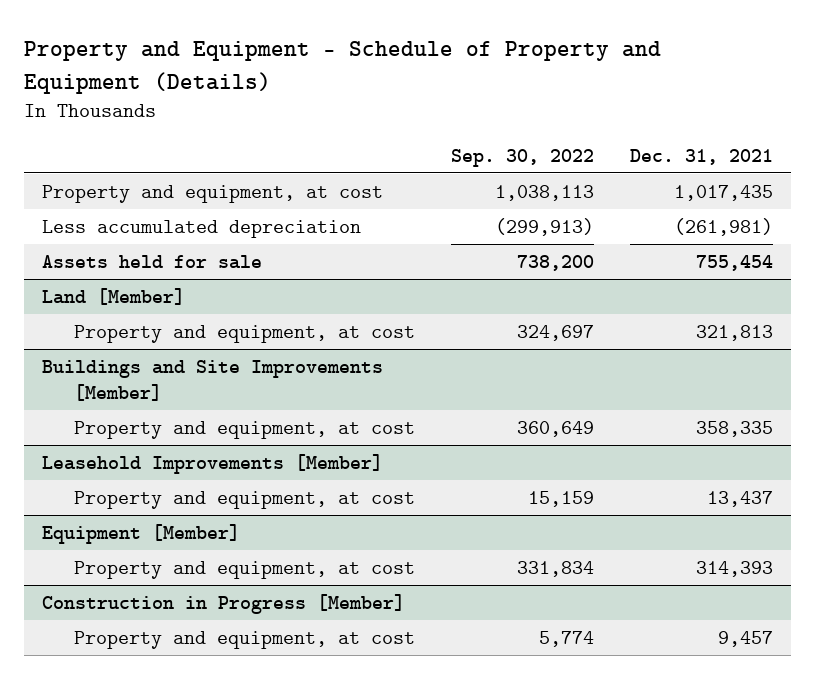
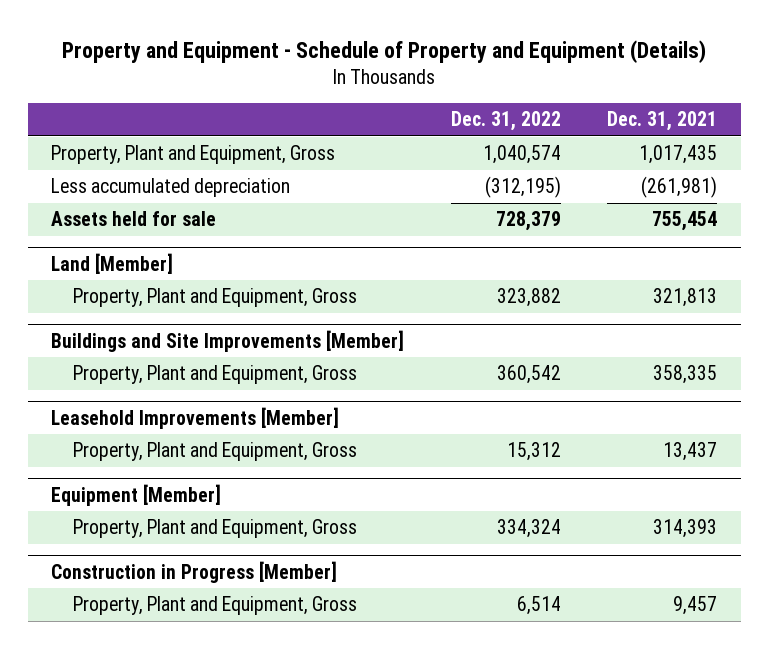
- | Sep. 30, 2022 | Dec. 31, 2021
+ | Dec. 31, 2022 | Dec. 31, 2021
- Property and equipment, at cost | 1,038,113 | 1,017,435
+ Property, Plant and Equipment, Gross | 1,040,574 | 1,017,435
@ Land [Member]
- Property and equipment, at cost | 324,697 | 321,813
+ Property, Plant and Equipment, Gross | 323,882 | 321,813
@ Buildings and Site Improvements [Member]
- Property and equipment, at cost | 360,649 | 358,335
+ Property, Plant and Equipment, Gross | 360,542 | 358,335
@ Leasehold Improvements [Member]
- Property and equipment, at cost | 15,159 | 13,437
+ Property, Plant and Equipment, Gross | 15,312 | 13,437
@ Equipment [Member]
- Property and equipment, at cost | 331,834 | 314,393
+ Property, Plant and Equipment, Gross | 334,324 | 314,393
@ Construction in Progress [Member]
- Property and equipment, at cost | 5,774 | 9,457
+ Property, Plant and Equipment, Gross | 6,514 | 9,457

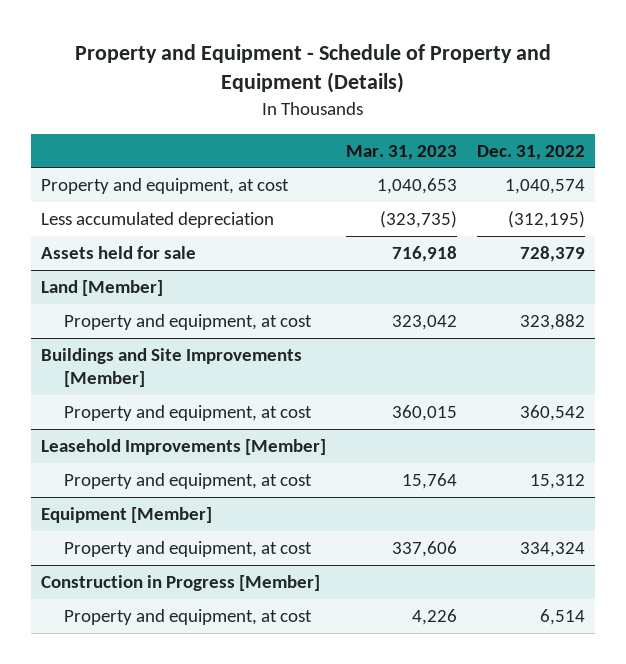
- | Dec. 31, 2022 | Dec. 31, 2021
+ | Mar. 31, 2023 | Dec. 31, 2022
- Property, Plant and Equipment, Gross | 1,040,574 | 1,017,435
+ Property and equipment, at cost | 1,040,653 | 1,040,574
@ Land [Member]
- Property, Plant and Equipment, Gross | 323,882 | 321,813
+ Property and equipment, at cost | 323,042 | 323,882
@ Buildings and Site Improvements [Member]
- Property, Plant and Equipment, Gross | 360,542 | 358,335
+ Property and equipment, at cost | 360,015 | 360,542
@ Leasehold Improvements [Member]
- Property, Plant and Equipment, Gross | 15,312 | 13,437
+ Property and equipment, at cost | 15,764 | 15,312
@ Equipment [Member]
- Property, Plant and Equipment, Gross | 334,324 | 314,393
+ Property and equipment, at cost | 337,606 | 334,324
@ Construction in Progress [Member]
- Property, Plant and Equipment, Gross | 6,514 | 9,457
+ Property and equipment, at cost | 4,226 | 6,514

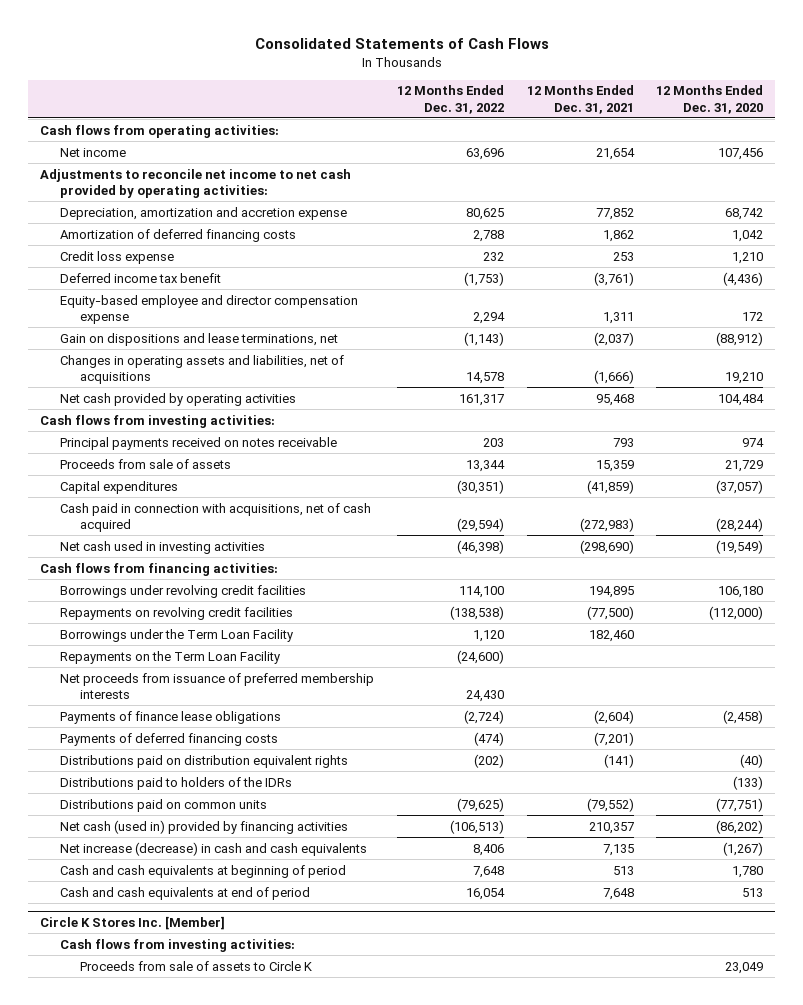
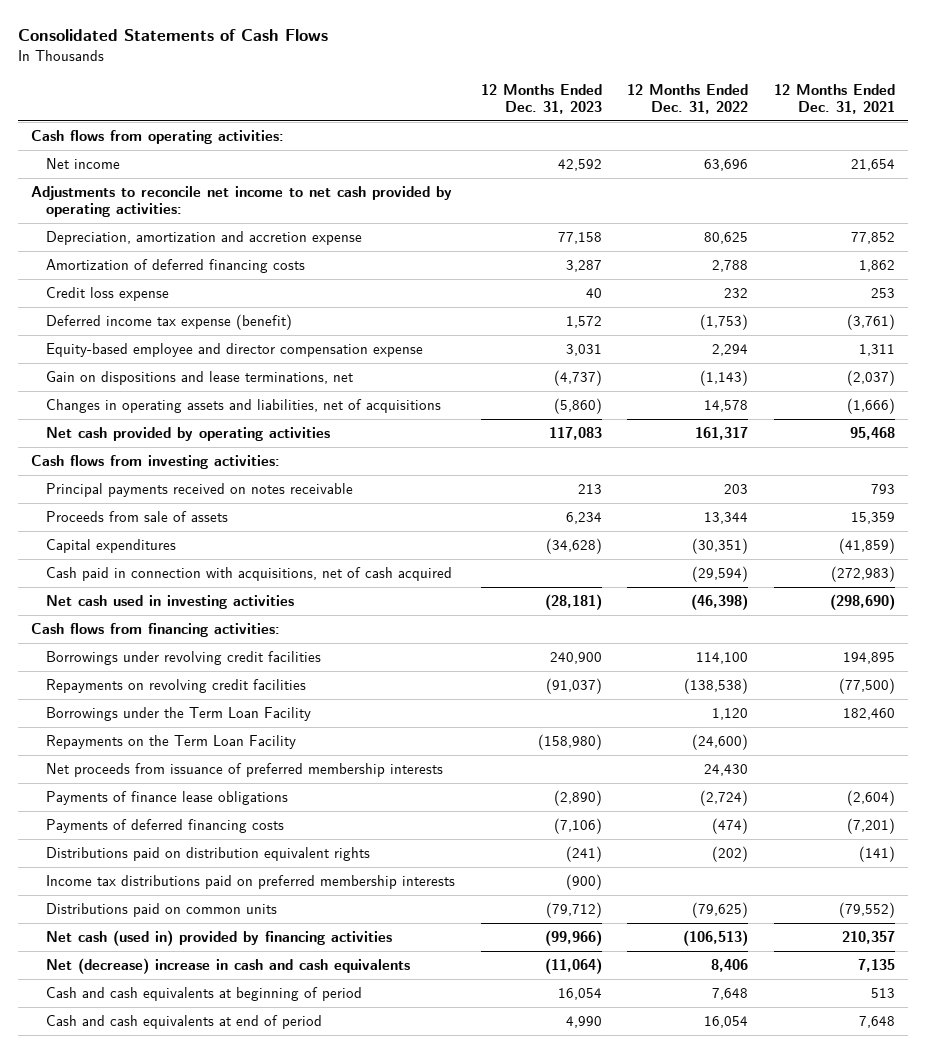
- | 12 Months Ended Dec. 31, 2022 | 12 Months Ended Dec. 31, 2021 | 12 Months Ended Dec. 31, 2020
+ | 12 Months Ended Dec. 31, 2023 | 12 Months Ended Dec. 31, 2022 | 12 Months Ended Dec. 31, 2021
- Deferred income tax benefit | (1,753) | (3,761) | (4,436)
+ Deferred income tax expense (benefit) | 1,572 | (1,753) | (3,761)
- Distributions paid to holders of the IDRs | | | (133)
+ Income tax distributions paid on preferred membership interests | (900) | |
- Net increase (decrease) in cash and cash equivalents | 8,406 | 7,135 | (1,267)
+ Net (decrease) increase in cash and cash equivalents | (11,064) | 8,406 | 7,135
- Circle K Stores Inc. [Member]
- Cash flows from investing activities:
- Proceeds from sale of assets to Circle K | | | 23,049

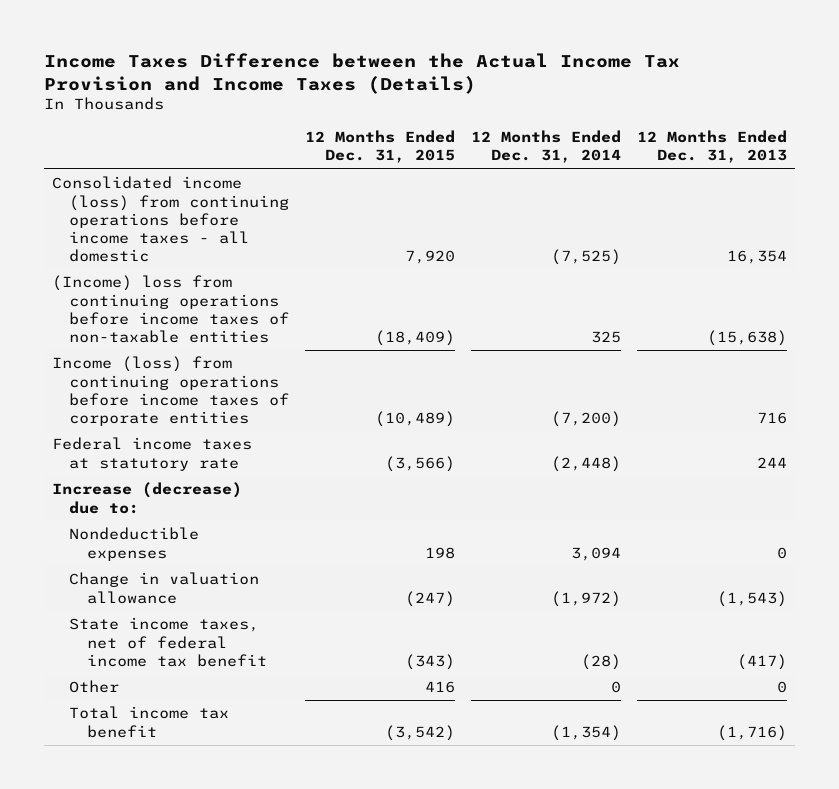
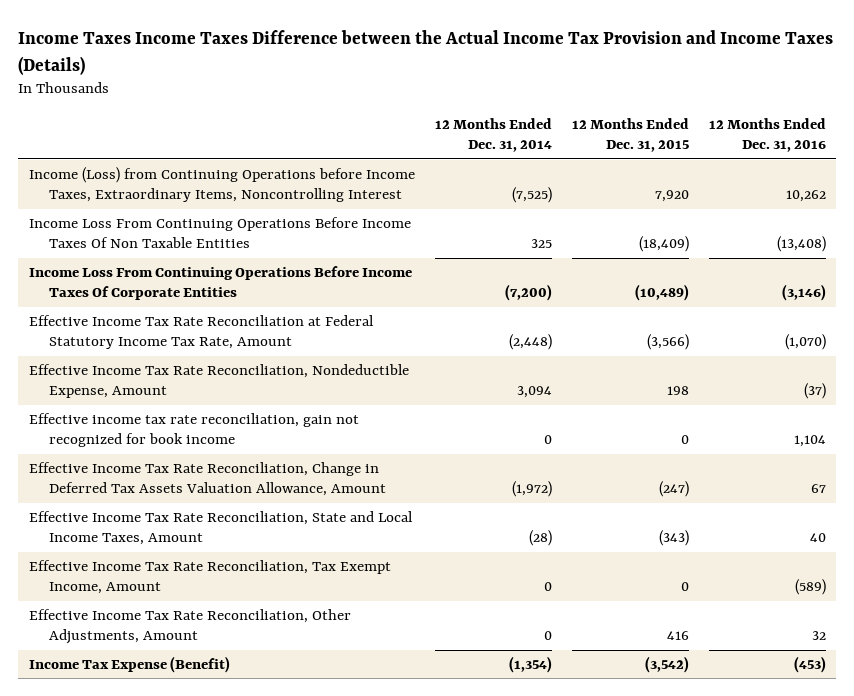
- Income Taxes Difference between the Actual Income Tax Provision and Income Taxes (Details)
+ Income Taxes Income Taxes Difference between the Actual Income Tax Provision and Income Taxes (Details)
- | 12 Months Ended Dec. 31, 2015 | 12 Months Ended Dec. 31, 2014 | 12 Months Ended Dec. 31, 2013
+ | 12 Months Ended Dec. 31, 2014 | 12 Months Ended Dec. 31, 2015 | 12 Months Ended Dec. 31, 2016
- Consolidated income (loss) from continuing operations before income taxes - all domestic | 7,920 | (7,525) | 16,354
- (Income) loss from continuing operations before income taxes of non-taxable entities | (18,409) | 325 | (15,638)
- Income (loss) from continuing operations before income taxes of corporate entities | (10,489) | (7,200) | 716
- Federal income taxes at statutory rate | (3,566) | (2,448) | 244
- Increase (decrease) due to:
- Nondeductible expenses | 198 | 3,094 | 0
- Change in valuation allowance | (247) | (1,972) | (1,543)
- State income taxes, net of federal income tax benefit | (343) | (28) | (417)
- Other | 416 | 0 | 0
- Total income tax benefit | (3,542) | (1,354) | (1,716)
+ Income (Loss) from Continuing Operations before Income Taxes, Extraordinary Items, Noncontrolling Interest | (7,525) | 7,920 | 10,262
+ Income Loss From Continuing Operations Before Income Taxes Of Non Taxable Entities | 325 | (18,409) | (13,408)
+ Income Loss From Continuing Operations Before Income Taxes Of Corporate Entities | (7,200) | (10,489) | (3,146)
+ Effective Income Tax Rate Reconciliation at Federal Statutory Income Tax Rate, Amount | (2,448) | (3,566) | (1,070)
+ Effective Income Tax Rate Reconciliation, Nondeductible Expense, Amount | 3,094 | 198 | (37)
+ Effective income tax rate reconciliation, gain not recognized for book income | 0 | 0 | 1,104
+ Effective Income Tax Rate Reconciliation, Change in Deferred Tax Assets Valuation Allowance, Amount | (1,972) | (247) | 67
+ Effective Income Tax Rate Reconciliation, State and Local Income Taxes, Amount | (28) | (343) | 40
+ Effective Income Tax Rate Reconciliation, Tax Exempt Income, Amount | 0 | 0 | (589)
+ Effective Income Tax Rate Reconciliation, Other Adjustments, Amount | 0 | 416 | 32
+ Income Tax Expense (Benefit) | (1,354) | (3,542) | (453)

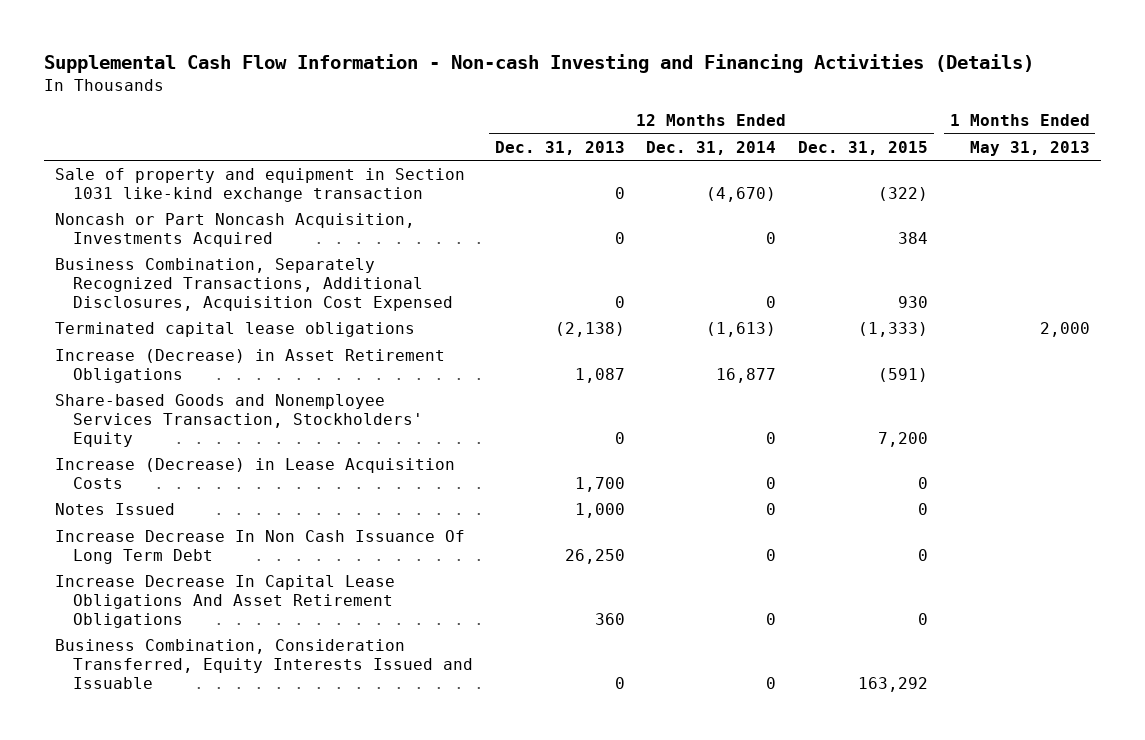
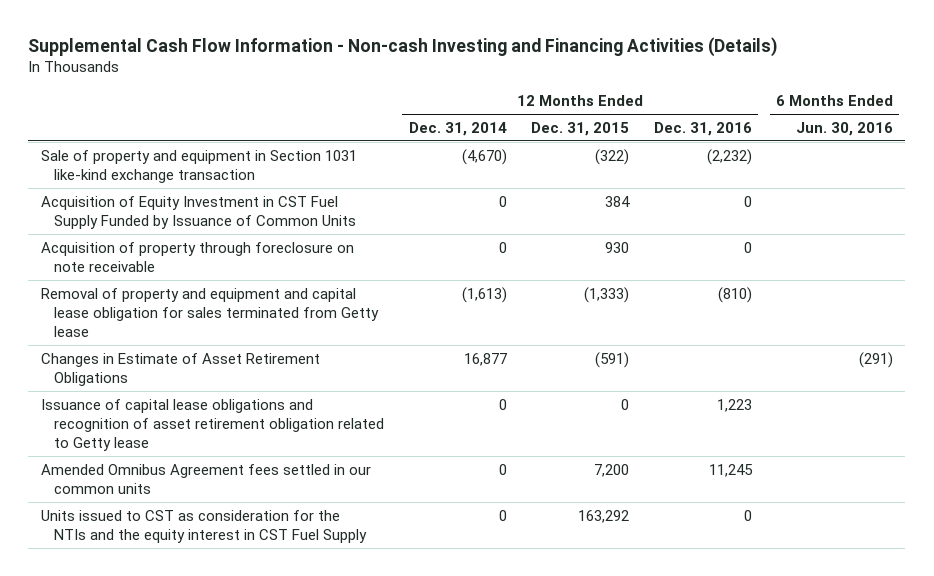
- | 12 Months Ended Dec. 31, 2013 | 12 Months Ended Dec. 31, 2014 | 12 Months Ended Dec. 31, 2015 | 1 Months Ended May 31, 2013
+ | 12 Months Ended Dec. 31, 2014 | 12 Months Ended Dec. 31, 2015 | 12 Months Ended Dec. 31, 2016 | 6 Months Ended Jun. 30, 2016
- Noncash or Part Noncash Acquisition, Investments Acquired | 0 | 0 | 384 |
- Business Combination, Separately Recognized Transactions, Additional Disclosures, Acquisition Cost Expensed | 0 | 0 | 930 |
- Terminated capital lease obligations | (2,138) | (1,613) | (1,333) | 2,000
- Increase (Decrease) in Asset Retirement Obligations | 1,087 | 16,877 | (591) |
- Share-based Goods and Nonemployee Services Transaction, Stockholders' Equity | 0 | 0 | 7,200 |
- Increase (Decrease) in Lease Acquisition Costs | 1,700 | 0 | 0 |
- Notes Issued | 1,000 | 0 | 0 |
- Increase Decrease In Non Cash Issuance Of Long Term Debt | 26,250 | 0 | 0 |
- Increase Decrease In Capital Lease Obligations And Asset Retirement Obligations | 360 | 0 | 0 |
- Business Combination, Consideration Transferred, Equity Interests Issued and Issuable | 0 | 0 | 163,292 |
+ Acquisition of Equity Investment in CST Fuel Supply Funded by Issuance of Common Units | 0 | 384 | 0 |
+ Acquisition of property through foreclosure on note receivable | 0 | 930 | 0 |
+ Removal of property and equipment and capital lease obligation for sales terminated from Getty lease | (1,613) | (1,333) | (810) |
+ Changes in Estimate of Asset Retirement Obligations | 16,877 | (591) | | (291)
+ Issuance of capital lease obligations and recognition of asset retirement obligation related to Getty lease | 0 | 0 | 1,223 |
+ Amended Omnibus Agreement fees settled in our common units | 0 | 7,200 | 11,245 |
+ Units issued to CST as consideration for the NTIs and the equity interest in CST Fuel Supply | 0 | 163,292 | 0 |

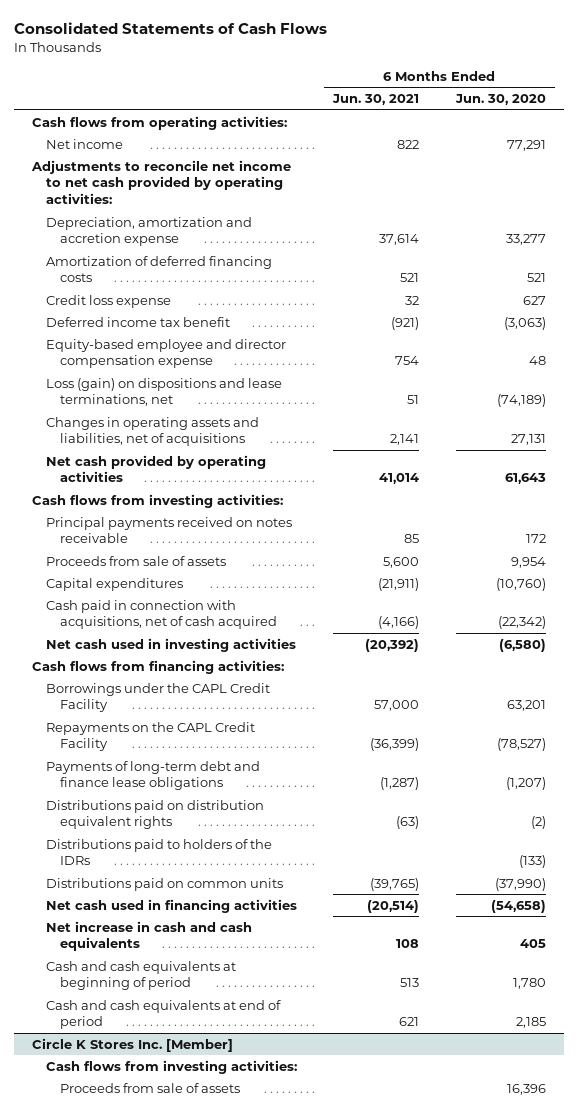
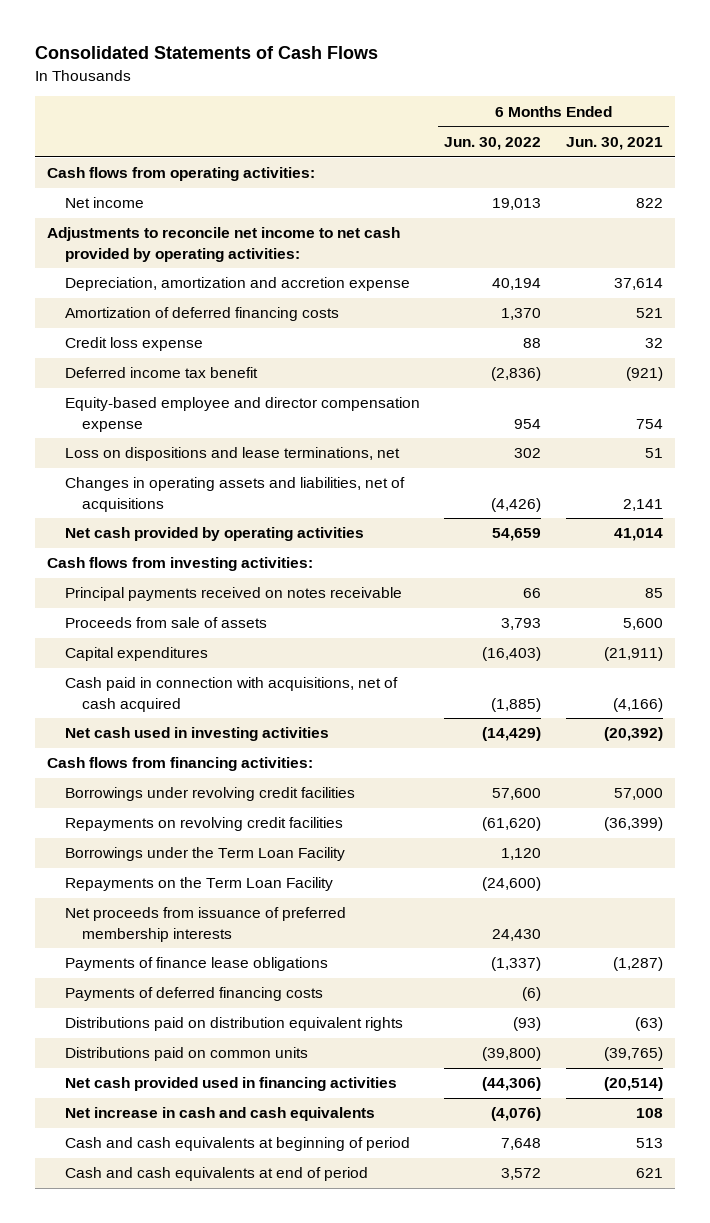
- | 6 Months Ended Jun. 30, 2021 | 6 Months Ended Jun. 30, 2020
+ | 6 Months Ended Jun. 30, 2022 | 6 Months Ended Jun. 30, 2021
- Loss (gain) on dispositions and lease terminations, net | 51 | (74,189)
+ Loss on dispositions and lease terminations, net | 302 | 51
- Borrowings under the CAPL Credit Facility | 57,000 | 63,201
- Repayments on the CAPL Credit Facility | (36,399) | (78,527)
- Payments of long-term debt and finance lease obligations | (1,287) | (1,207)
+ Borrowings under revolving credit facilities | 57,600 | 57,000
+ Repayments on revolving credit facilities | (61,620) | (36,399)
+ Borrowings under the Term Loan Facility | 1,120 |
+ Repayments on the Term Loan Facility | (24,600) |
+ Net proceeds from issuance of preferred membership interests | 24,430 |
+ Payments of finance lease obligations | (1,337) | (1,287)
+ Payments of deferred financing costs | (6) |
- Distributions paid to holders of the IDRs | | (133)
- Net cash used in financing activities | (20,514) | (54,658)
+ Net cash provided used in financing activities | (44,306) | (20,514)
- Circle K Stores Inc. [Member]
- Cash flows from investing activities:
- Proceeds from sale of assets | | 16,396

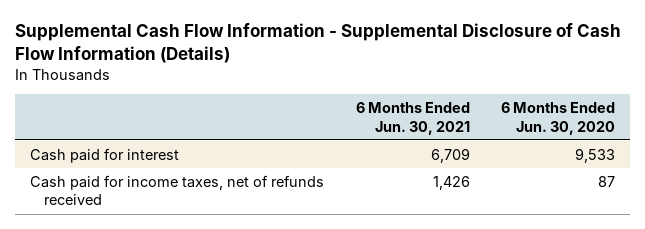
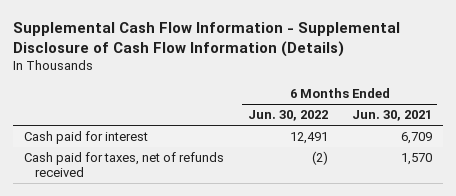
- | 6 Months Ended Jun. 30, 2021 | 6 Months Ended Jun. 30, 2020
+ | 6 Months Ended Jun. 30, 2022 | 6 Months Ended Jun. 30, 2021
- Cash paid for income taxes, net of refunds received | 1,426 | 87
+ Cash paid for taxes, net of refunds received | (2) | 1,570

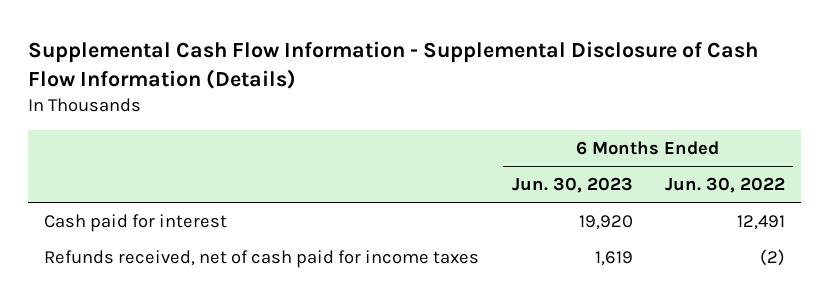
- | 6 Months Ended Jun. 30, 2022 | 6 Months Ended Jun. 30, 2021
+ | 6 Months Ended Jun. 30, 2023 | 6 Months Ended Jun. 30, 2022
- Cash paid for taxes, net of refunds received | (2) | 1,570
+ Refunds received, net of cash paid for income taxes | 1,619 | (2)

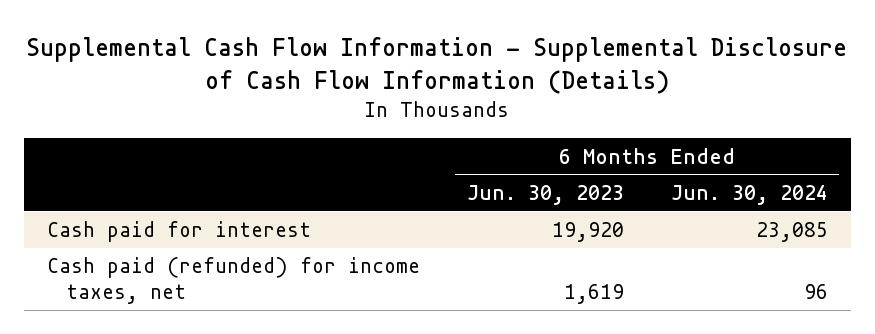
- | 6 Months Ended Jun. 30, 2023 | 6 Months Ended Jun. 30, 2022
+ | 6 Months Ended Jun. 30, 2023 | 6 Months Ended Jun. 30, 2024
- Refunds received, net of cash paid for income taxes | 1,619 | (2)
+ Cash paid (refunded) for income taxes, net | 1,619 | 96

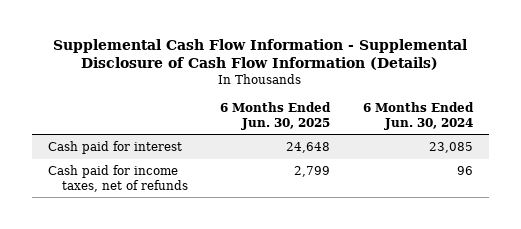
- | 6 Months Ended Jun. 30, 2023 | 6 Months Ended Jun. 30, 2024
+ | 6 Months Ended Jun. 30, 2025 | 6 Months Ended Jun. 30, 2024
- Cash paid (refunded) for income taxes, net | 1,619 | 96
+ Cash paid for income taxes, net of refunds | 2,799 | 96

